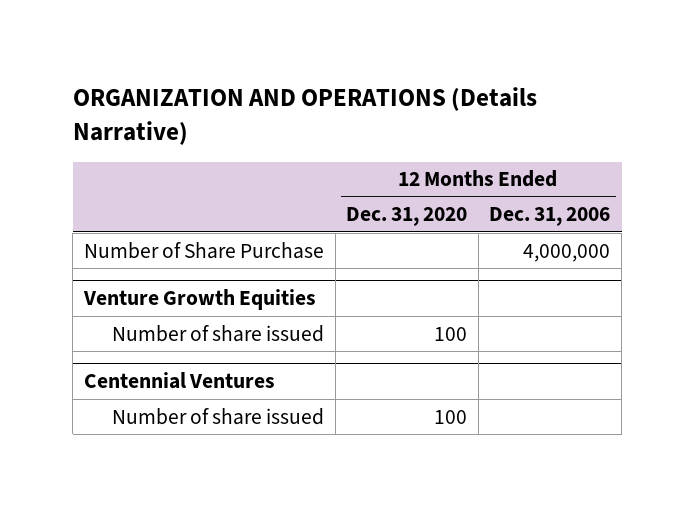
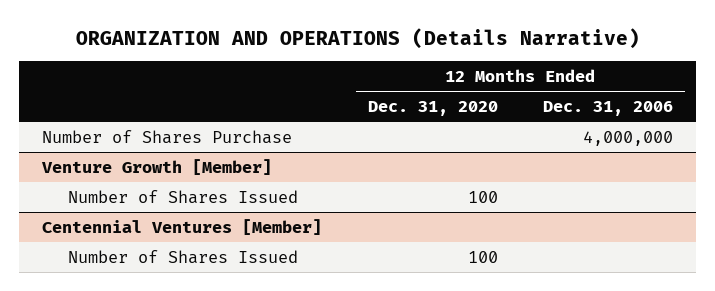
- Number of Share Purchase | | 4,000,000
- Venture Growth Equities
- Number of share issued | 100 |
- Centennial Ventures
- Number of share issued | 100 |
+ Number of Shares Purchase | | 4,000,000
+ Venture Growth [Member]
+ Number of Shares Issued | 100 |
+ Centennial Ventures [Member]
+ Number of Shares Issued | 100 |

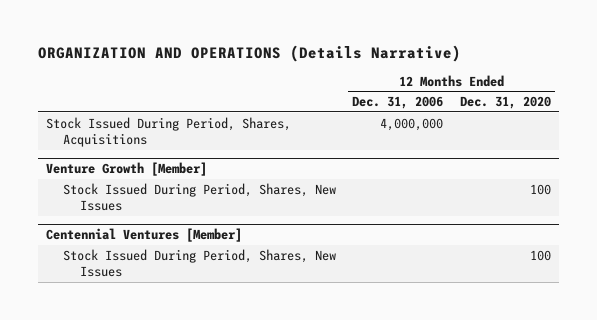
- | 12 Months Ended Dec. 31, 2020 | 12 Months Ended Dec. 31, 2006
+ | 12 Months Ended Dec. 31, 2006 | 12 Months Ended Dec. 31, 2020
- Number of Shares Purchase | | 4,000,000
+ Stock Issued During Period, Shares, Acquisitions | 4,000,000 |
@ Venture Growth [Member]
- Number of Shares Issued | 100 |
+ Stock Issued During Period, Shares, New Issues | | 100
@ Centennial Ventures [Member]
- Number of Shares Issued | 100 |
+ Stock Issued During Period, Shares, New Issues | | 100

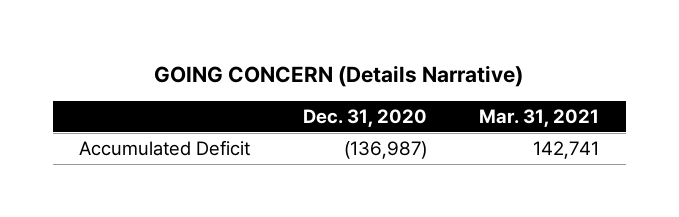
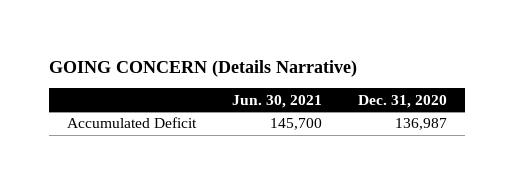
- | Dec. 31, 2020 | Mar. 31, 2021
+ | Jun. 30, 2021 | Dec. 31, 2020
- Accumulated Deficit | (136,987) | 142,741
+ Accumulated Deficit | 145,700 | 136,987

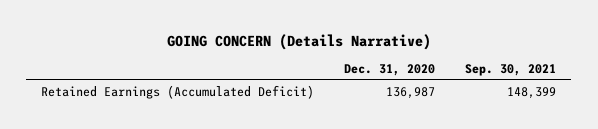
- | Jun. 30, 2021 | Dec. 31, 2020
+ | Dec. 31, 2020 | Sep. 30, 2021
- Accumulated Deficit | 145,700 | 136,987
+ Retained Earnings (Accumulated Deficit) | 136,987 | 148,399

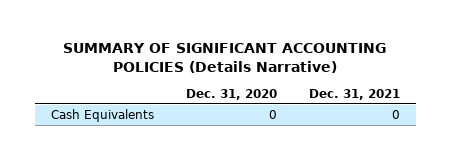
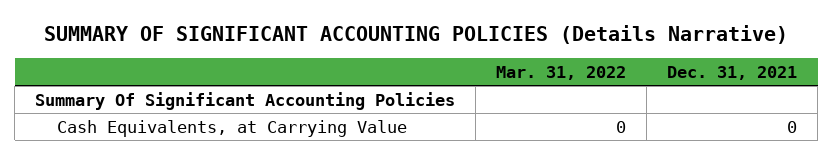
- | Dec. 31, 2020 | Dec. 31, 2021
+ | Mar. 31, 2022 | Dec. 31, 2021
- Cash Equivalents | 0 | 0
+ Summary Of Significant Accounting Policies
+ Cash Equivalents, at Carrying Value | 0 | 0

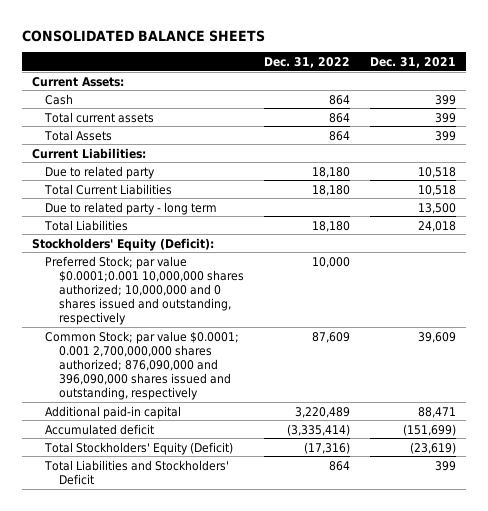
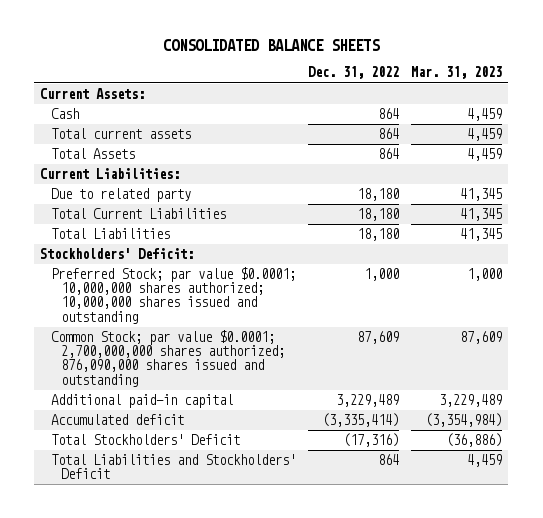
- | Dec. 31, 2022 | Dec. 31, 2021
+ | Dec. 31, 2022 | Mar. 31, 2023
- Due to related party - long term | | 13,500
- Stockholders' Equity (Deficit):
- Preferred Stock; par value $0.0001;0.001 10,000,000 shares authorized; 10,000,000 and 0 shares issued and outstanding, respectively | 10,000 |
- Common Stock; par value $0.0001; 0.001 2,700,000,000 shares authorized; 876,090,000 and 396,090,000 shares issued and outstanding, respectively | 87,609 | 39,609
- Additional paid-in capital | 3,220,489 | 88,471
+ Stockholders' Deficit:
+ Preferred Stock; par value $0.0001; 10,000,000 shares authorized; 10,000,000 shares issued and outstanding | 1,000 | 1,000
+ Common Stock; par value $0.0001; 2,700,000,000 shares authorized; 876,090,000 shares issued and outstanding | 87,609 | 87,609
+ Additional paid-in capital | 3,229,489 | 3,229,489
- Total Stockholders' Equity (Deficit) | (17,316) | (23,619)
+ Total Stockholders' Deficit | (17,316) | (36,886)

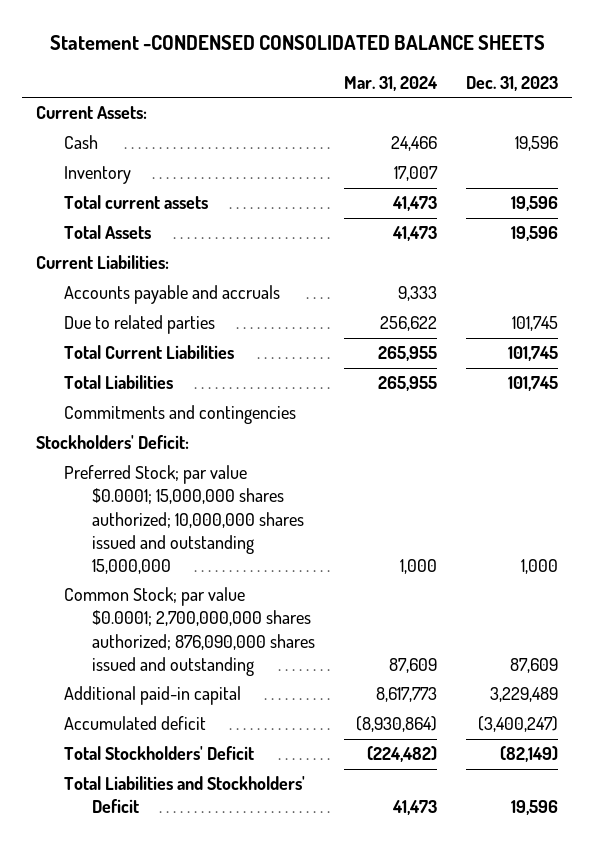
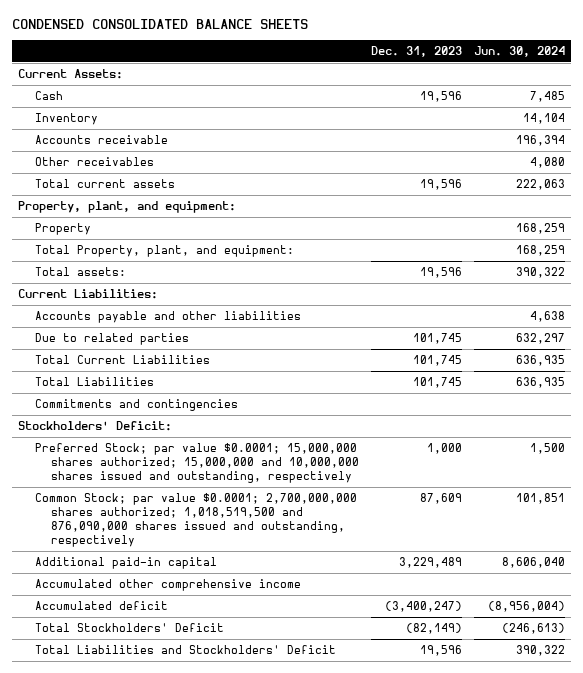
- Statement -CONDENSED CONSOLIDATED BALANCE SHEETS
+ CONDENSED CONSOLIDATED BALANCE SHEETS
- | Mar. 31, 2024 | Dec. 31, 2023
+ | Dec. 31, 2023 | Jun. 30, 2024
+ Accounts receivable | | 196,394
+ Other receivables | | 4,080
- Total Assets | 41,473 | 19,596
+ Property, plant, and equipment:
+ Property | | 168,259
+ Total Property, plant, and equipment: | | 168,259
+ Total assets: | 19,596 | 390,322
- Accounts payable and accruals | 9,333 |
+ Accounts payable and other liabilities | | 4,638
- Preferred Stock; par value $0.0001; 15,000,000 shares authorized; 10,000,000 shares issued and outstanding 15,000,000 | 1,000 | 1,000
- Common Stock; par value $0.0001; 2,700,000,000 shares authorized; 876,090,000 shares issued and outstanding | 87,609 | 87,609
+ Preferred Stock; par value $0.0001; 15,000,000 shares authorized; 15,000,000 and 10,000,000 shares issued and outstanding, respectively | 1,000 | 1,500
+ Common Stock; par value $0.0001; 2,700,000,000 shares authorized; 1,018,519,500 and 876,090,000 shares issued and outstanding, respectively | 87,609 | 101,851
+ Accumulated other comprehensive income

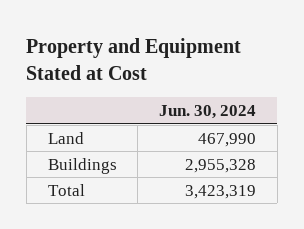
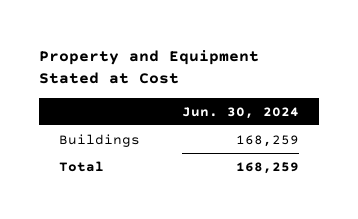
- Land | 467,990
- Buildings | 2,955,328
- Total | 3,423,319
+ Buildings | 168,259
+ Total | 168,259

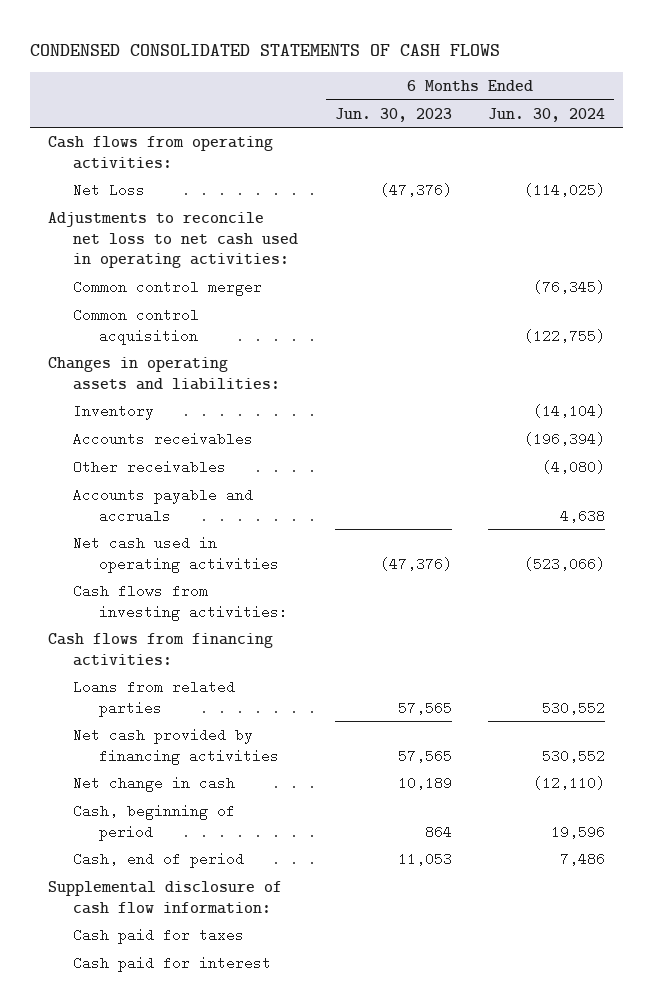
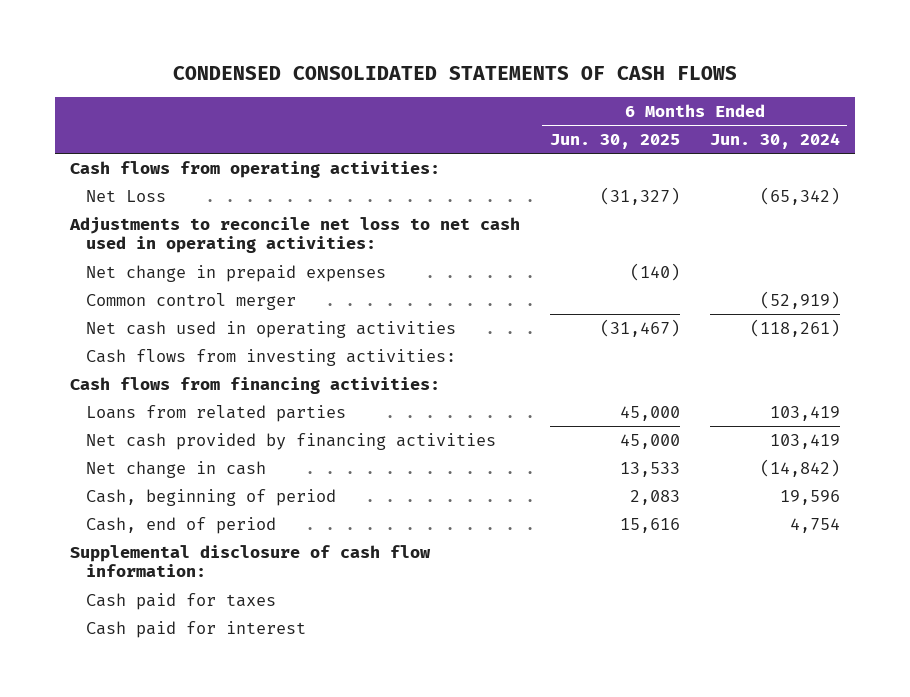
- | 6 Months Ended Jun. 30, 2023 | 6 Months Ended Jun. 30, 2024
+ | 6 Months Ended Jun. 30, 2025 | 6 Months Ended Jun. 30, 2024
- Net Loss | (47,376) | (114,025)
+ Net Loss | (31,327) | (65,342)
- Common control merger | | (76,345)
- Common control acquisition | | (122,755)
- Changes in operating assets and liabilities:
- Inventory | | (14,104)
- Accounts receivables | | (196,394)
- Other receivables | | (4,080)
- Accounts payable and accruals | | 4,638
- Net cash used in operating activities | (47,376) | (523,066)
+ Net change in prepaid expenses | (140) |
+ Common control merger | | (52,919)
+ Net cash used in operating activities | (31,467) | (118,261)
- Loans from related parties | 57,565 | 530,552
- Net cash provided by financing activities | 57,565 | 530,552
- Net change in cash | 10,189 | (12,110)
+ Loans from related parties | 45,000 | 103,419
+ Net cash provided by financing activities | 45,000 | 103,419
+ Net change in cash | 13,533 | (14,842)
- Cash, end of period | 11,053 | 7,486
+ Cash, end of period | 15,616 | 4,754

